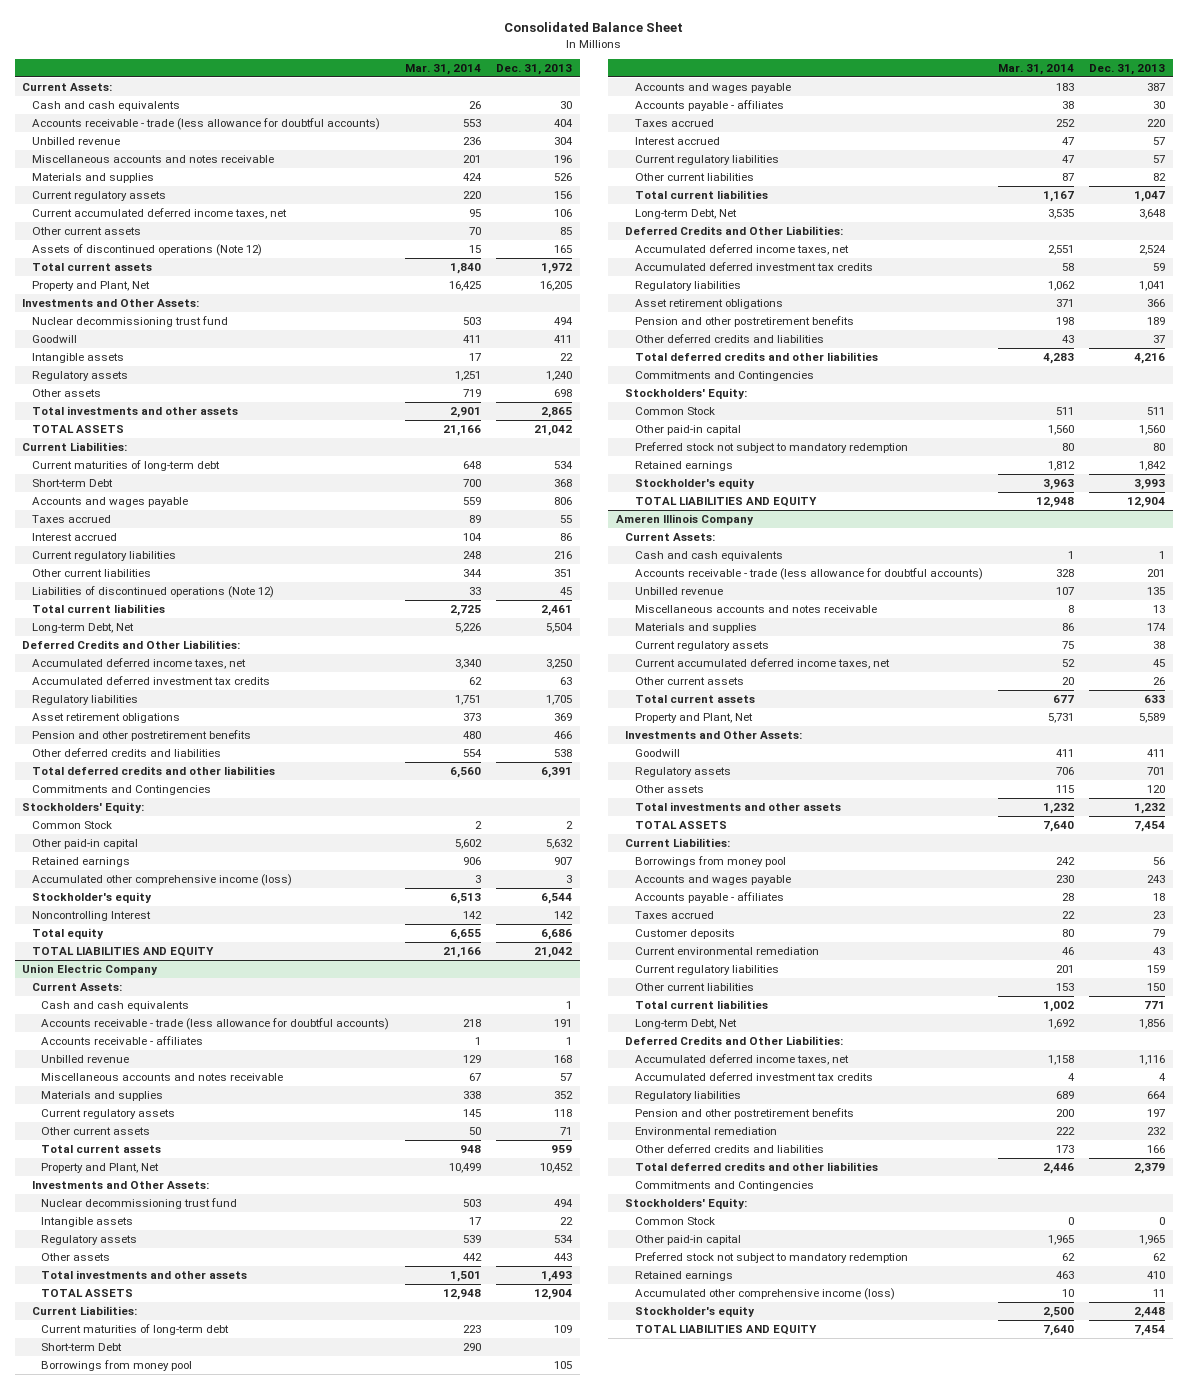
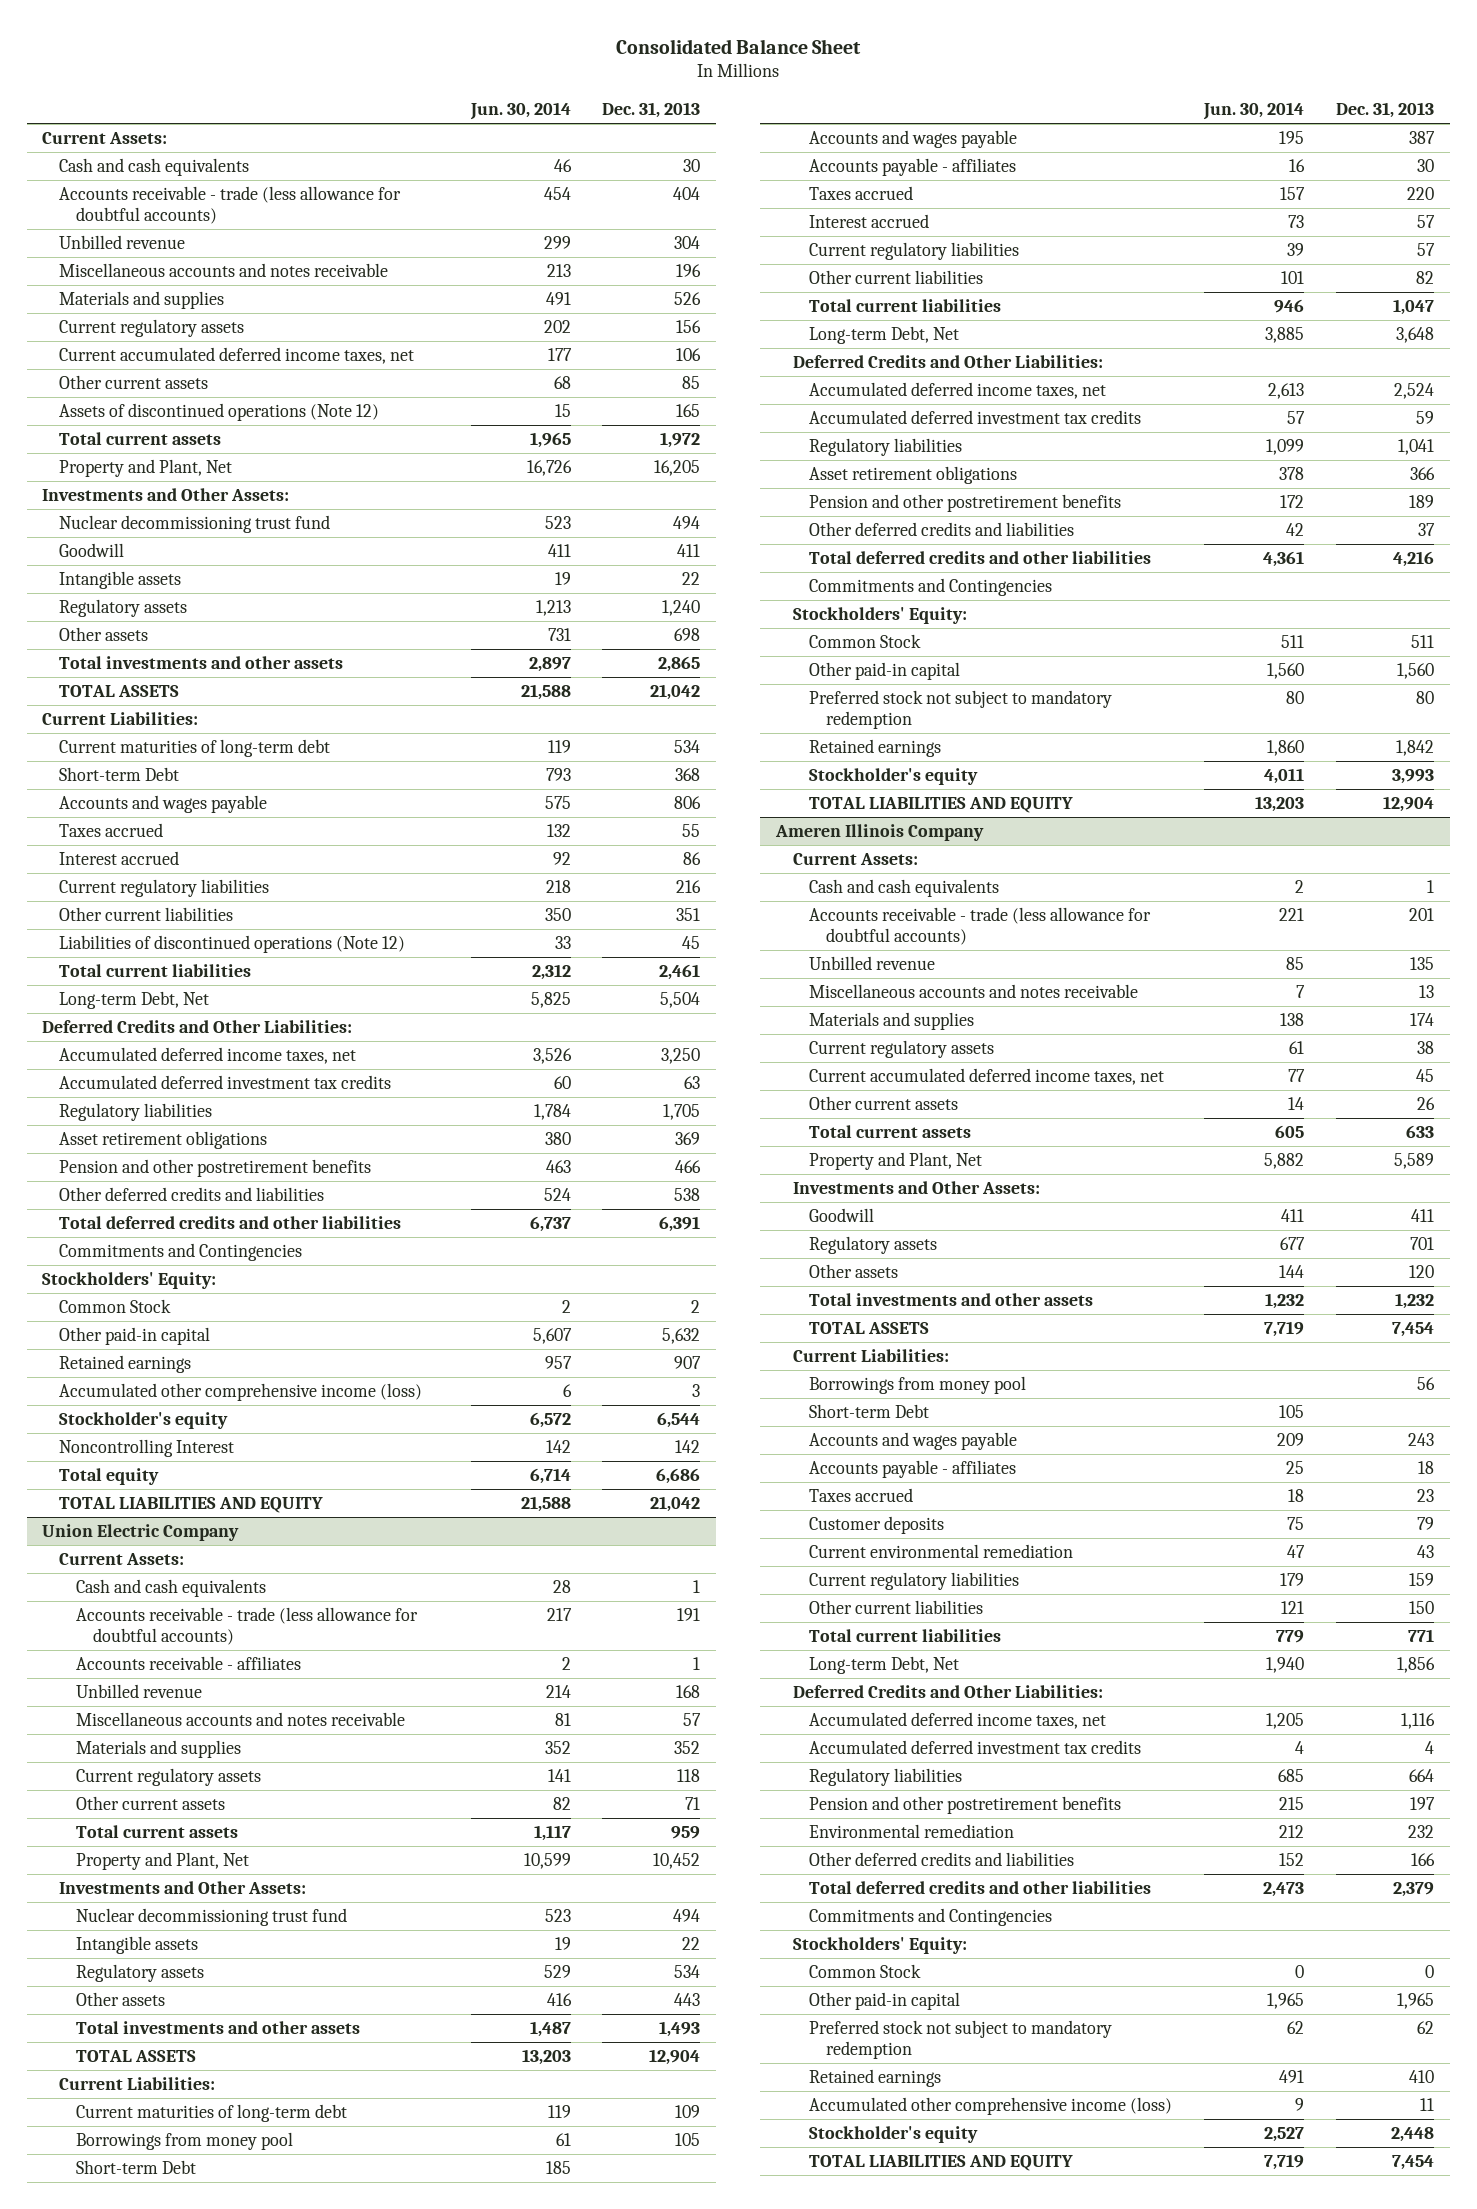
- | Mar. 31, 2014 | Dec. 31, 2013
+ | Jun. 30, 2014 | Dec. 31, 2013
@ Union Electric Company
moved down: Short-term Debt | 185 |
@ Ameren Illinois Company
+ Short-term Debt | 105 |

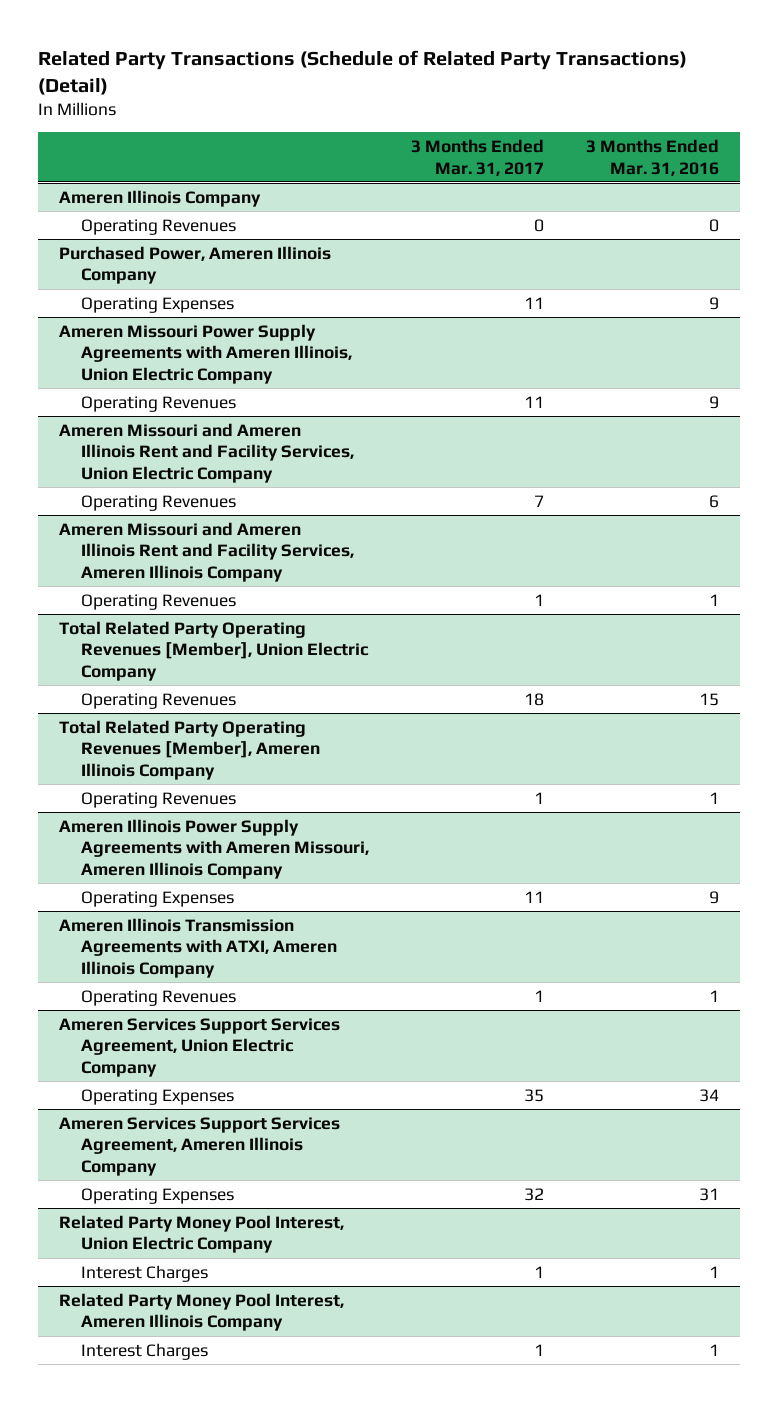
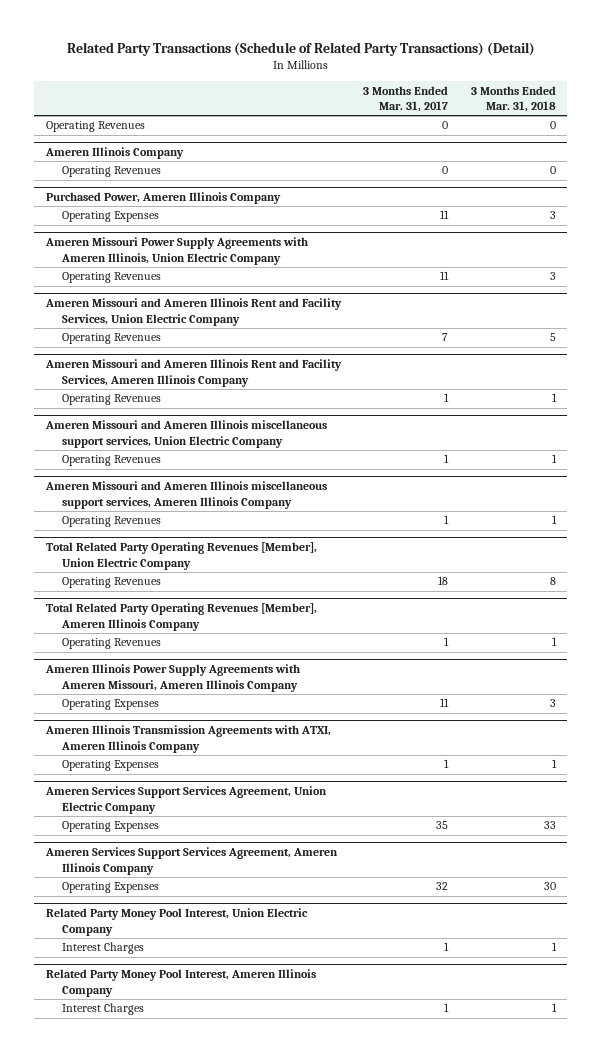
- | 3 Months Ended Mar. 31, 2017 | 3 Months Ended Mar. 31, 2016
+ | 3 Months Ended Mar. 31, 2017 | 3 Months Ended Mar. 31, 2018
+ Operating Revenues | 0 | 0
+ Ameren Missouri and Ameren Illinois miscellaneous support services, Union Electric Company
+ Operating Revenues | 1 | 1
+ Ameren Missouri and Ameren Illinois miscellaneous support services, Ameren Illinois Company
+ Operating Revenues | 1 | 1
@ Ameren Illinois Transmission Agreements with ATXI, Ameren Illinois Company
- Operating Revenues | 1 | 1
+ Operating Expenses | 1 | 1

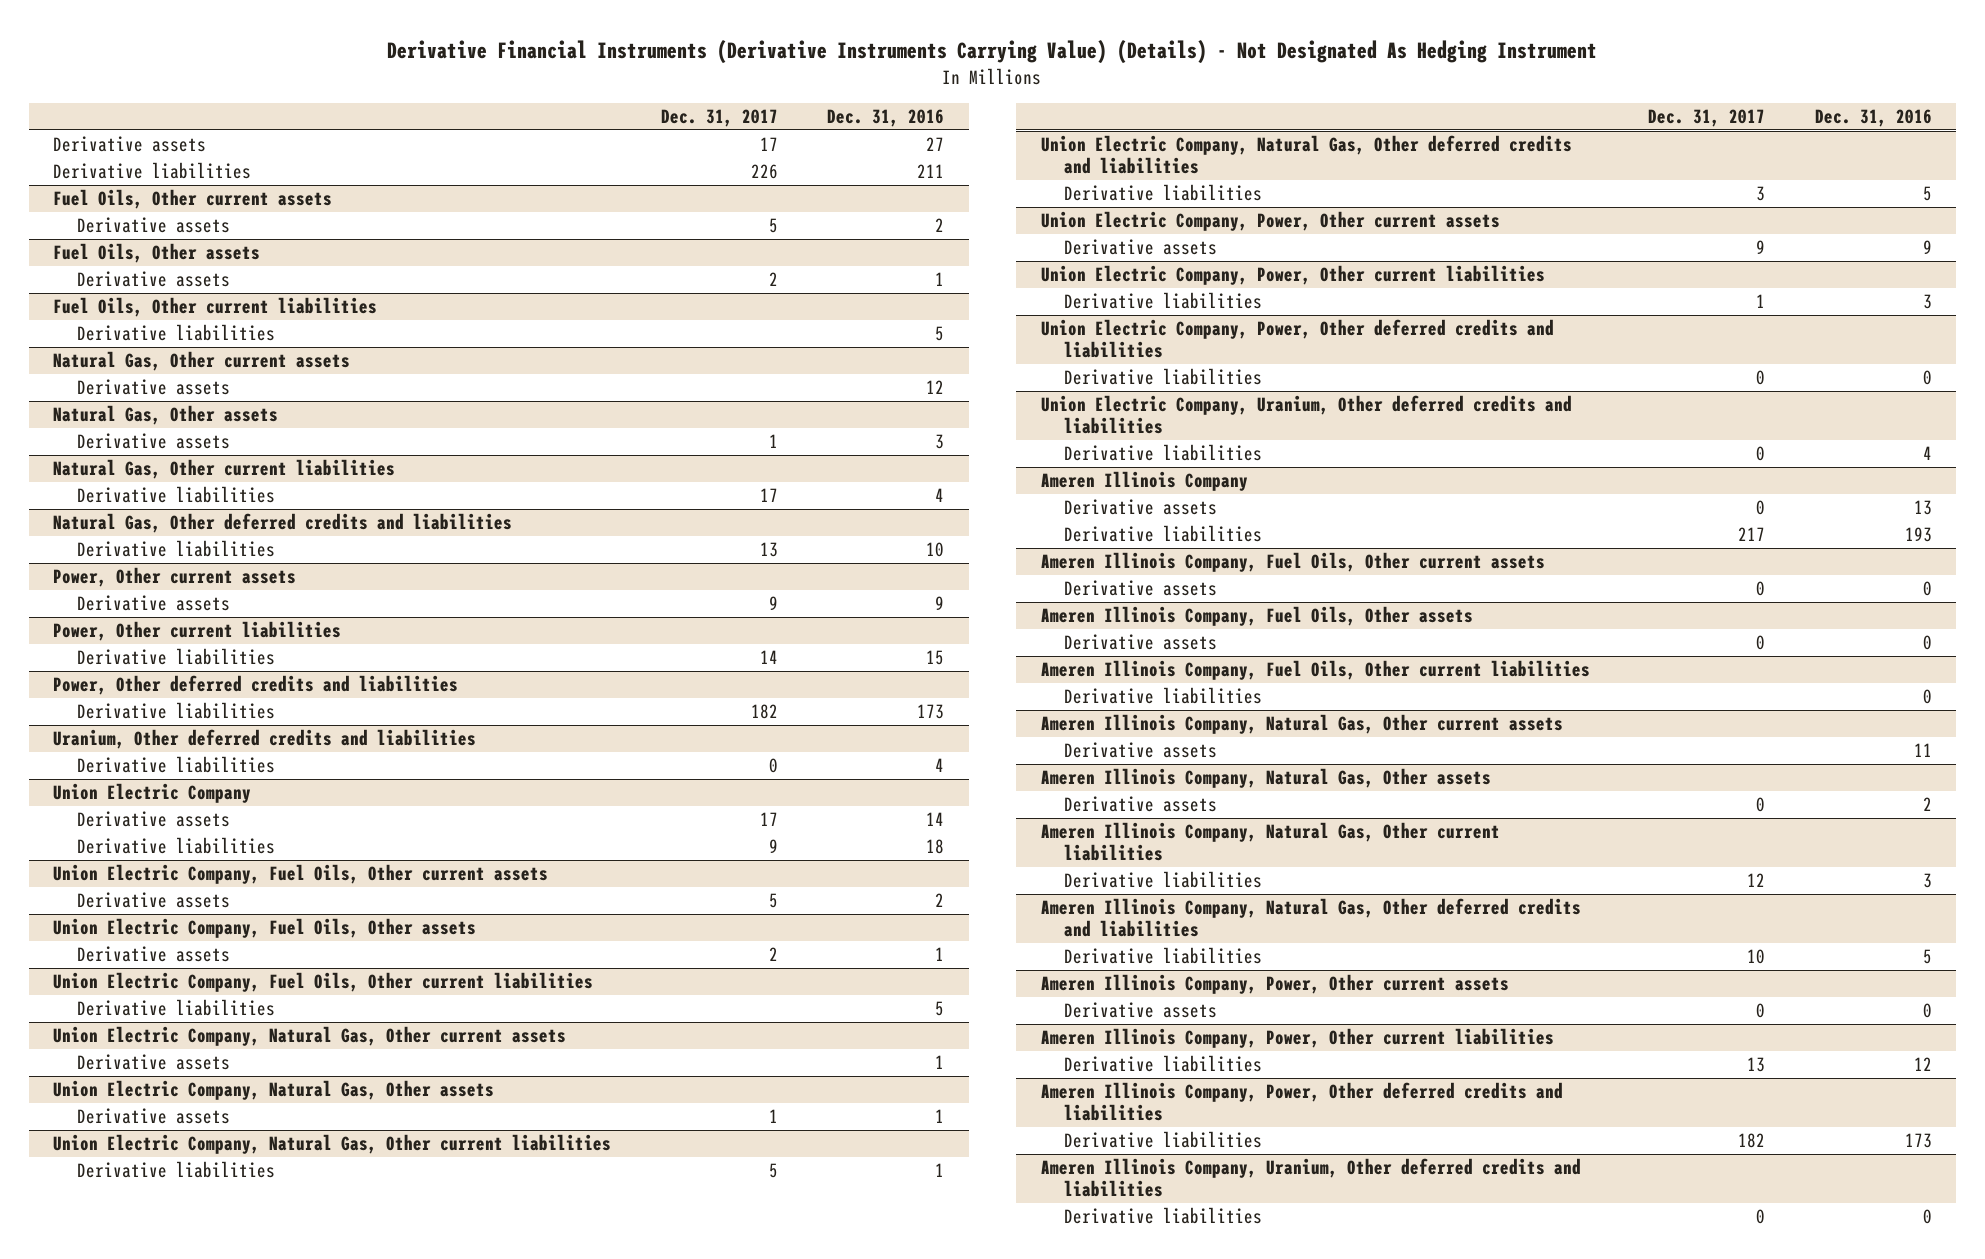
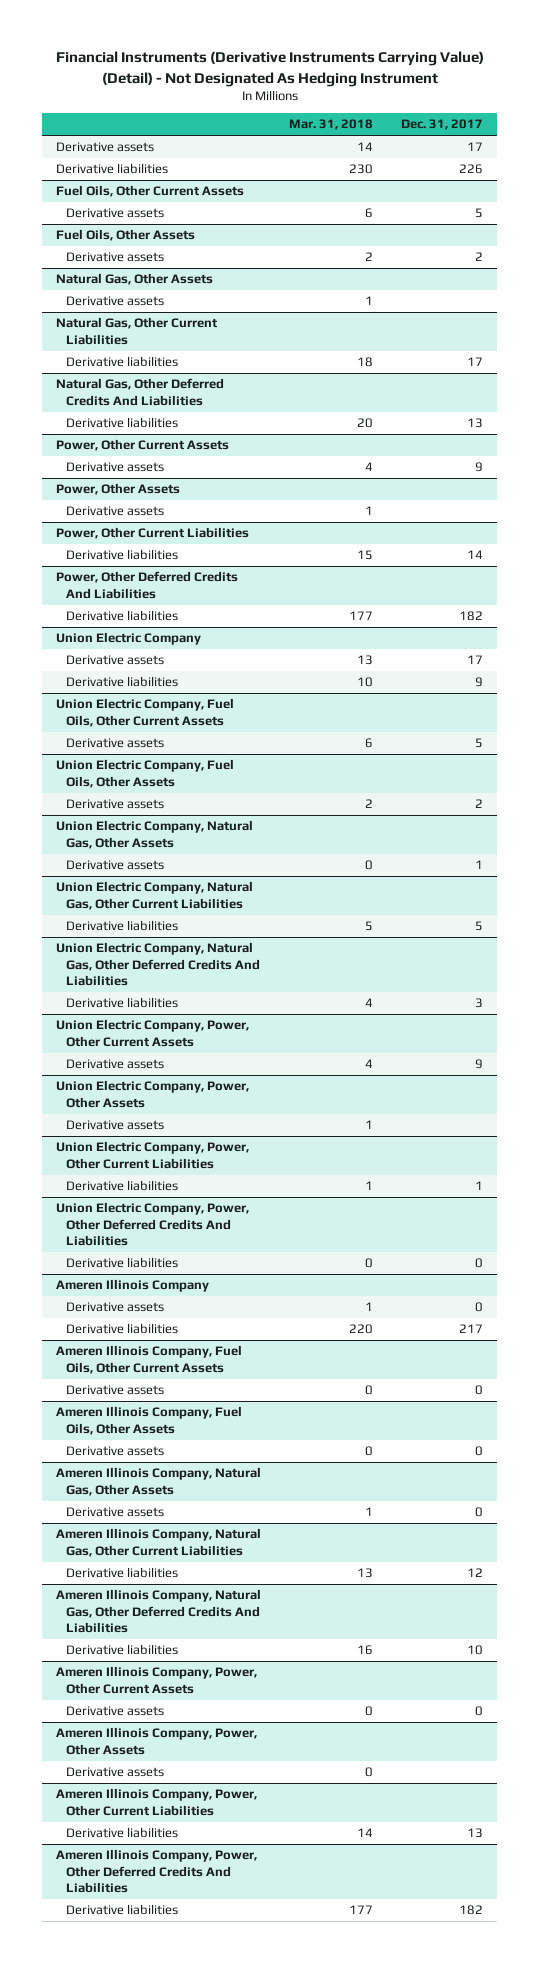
- Derivative Financial Instruments (Derivative Instruments Carrying Value) (Details) - Not Designated As Hedging Instrument
+ Financial Instruments (Derivative Instruments Carrying Value) (Detail) - Not Designated As Hedging Instrument
- | Dec. 31, 2017 | Dec. 31, 2016
+ | Mar. 31, 2018 | Dec. 31, 2017
- Fuel Oils, Other current assets
+ Fuel Oils, Other Current Assets
- Fuel Oils, Other assets
+ Fuel Oils, Other Assets
- Fuel Oils, Other current liabilities
- Derivative liabilities | | 5
- Natural Gas, Other current assets
+ Natural Gas, Other Assets
- Natural Gas, Other assets
- Derivative assets | 1 | 3
- Natural Gas, Other current liabilities
+ Natural Gas, Other Current Liabilities
- Natural Gas, Other deferred credits and liabilities
+ Natural Gas, Other Deferred Credits And Liabilities
- Power, Other current assets
+ Power, Other Current Assets
- Power, Other current liabilities
+ Power, Other Assets
+ Derivative assets | 1 |
+ Power, Other Current Liabilities
- Power, Other deferred credits and liabilities
+ Power, Other Deferred Credits And Liabilities
- Uranium, Other deferred credits and liabilities
- Derivative liabilities | 0 | 4
- Union Electric Company, Fuel Oils, Other current assets
+ Union Electric Company, Fuel Oils, Other Current Assets
- Union Electric Company, Fuel Oils, Other assets
+ Union Electric Company, Fuel Oils, Other Assets
- Union Electric Company, Fuel Oils, Other current liabilities
- Derivative liabilities | | 5
- Union Electric Company, Natural Gas, Other current assets
- Derivative assets | | 1
- Union Electric Company, Natural Gas, Other assets
+ Union Electric Company, Natural Gas, Other Assets
- Union Electric Company, Natural Gas, Other current liabilities
+ Union Electric Company, Natural Gas, Other Current Liabilities
- Union Electric Company, Natural Gas, Other deferred credits and liabilities
+ Union Electric Company, Natural Gas, Other Deferred Credits And Liabilities
- Union Electric Company, Power, Other current assets
+ Union Electric Company, Power, Other Current Assets
- Union Electric Company, Power, Other current liabilities
+ Union Electric Company, Power, Other Assets
+ Derivative assets | 1 |
+ Union Electric Company, Power, Other Current Liabilities
- Union Electric Company, Power, Other deferred credits and liabilities
- Derivative liabilities | 0 | 0
- Union Electric Company, Uranium, Other deferred credits and liabilities
+ Union Electric Company, Power, Other Deferred Credits And Liabilities
- Ameren Illinois Company, Fuel Oils, Other current assets
+ Ameren Illinois Company, Fuel Oils, Other Current Assets
- Ameren Illinois Company, Fuel Oils, Other assets
+ Ameren Illinois Company, Fuel Oils, Other Assets
- Ameren Illinois Company, Fuel Oils, Other current liabilities
- Derivative liabilities | | 0
- Ameren Illinois Company, Natural Gas, Other current assets
- Derivative assets | | 11
- Ameren Illinois Company, Natural Gas, Other assets
+ Ameren Illinois Company, Natural Gas, Other Assets
- Ameren Illinois Company, Natural Gas, Other current liabilities
+ Ameren Illinois Company, Natural Gas, Other Current Liabilities
- Ameren Illinois Company, Natural Gas, Other deferred credits and liabilities
+ Ameren Illinois Company, Natural Gas, Other Deferred Credits And Liabilities
- Ameren Illinois Company, Power, Other current assets
+ Ameren Illinois Company, Power, Other Current Assets
- Ameren Illinois Company, Power, Other current liabilities
+ Ameren Illinois Company, Power, Other Assets
+ Derivative assets | 0 |
+ Ameren Illinois Company, Power, Other Current Liabilities
- Ameren Illinois Company, Power, Other deferred credits and liabilities
+ Ameren Illinois Company, Power, Other Deferred Credits And Liabilities
- Ameren Illinois Company, Uranium, Other deferred credits and liabilities
- Derivative liabilities | 0 | 0

